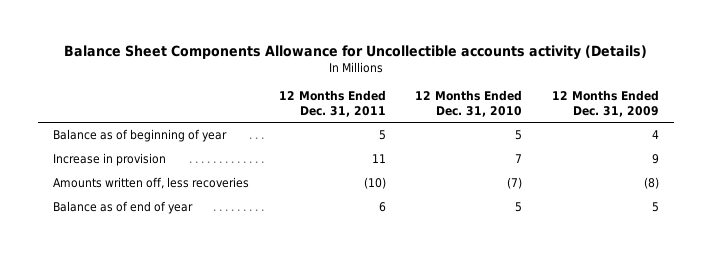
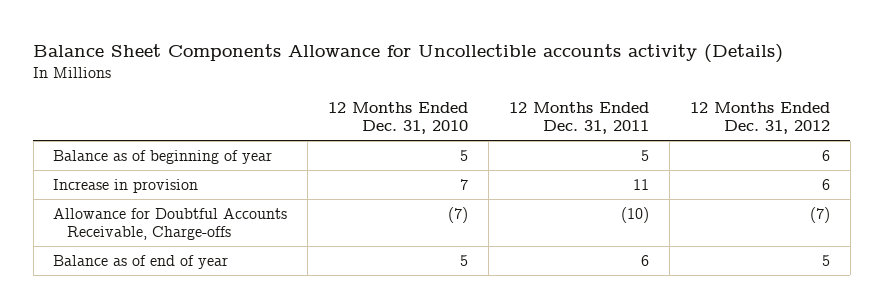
- | 12 Months Ended Dec. 31, 2011 | 12 Months Ended Dec. 31, 2010 | 12 Months Ended Dec. 31, 2009
+ | 12 Months Ended Dec. 31, 2010 | 12 Months Ended Dec. 31, 2011 | 12 Months Ended Dec. 31, 2012
- Amounts written off, less recoveries | (10) | (7) | (8)
+ Allowance for Doubtful Accounts Receivable, Charge-offs | (7) | (10) | (7)

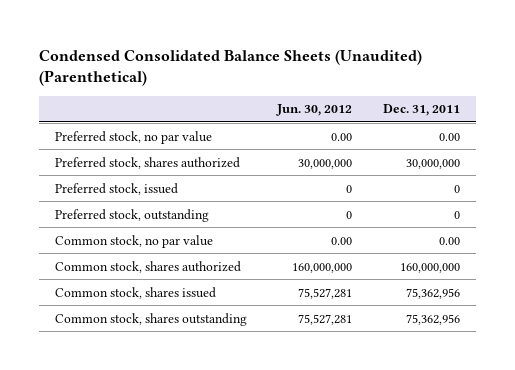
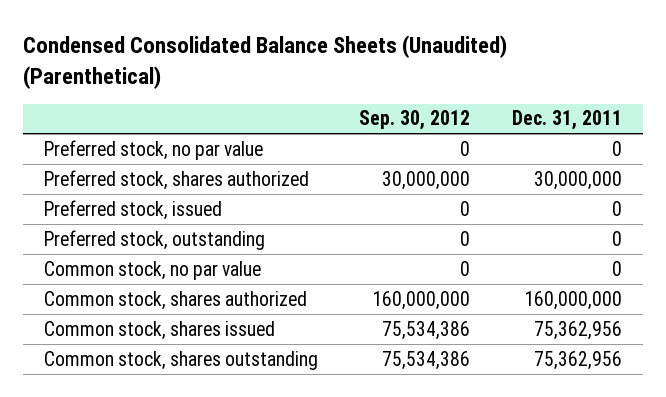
- | Jun. 30, 2012 | Dec. 31, 2011
+ | Sep. 30, 2012 | Dec. 31, 2011
- Preferred stock, no par value | 0.00 | 0.00
+ Preferred stock, no par value | 0 | 0
- Common stock, no par value | 0.00 | 0.00
+ Common stock, no par value | 0 | 0

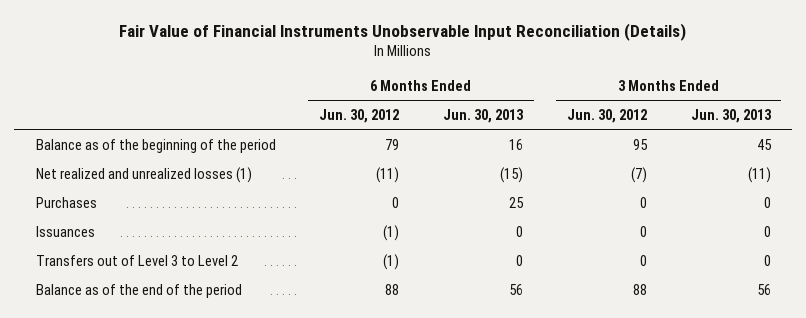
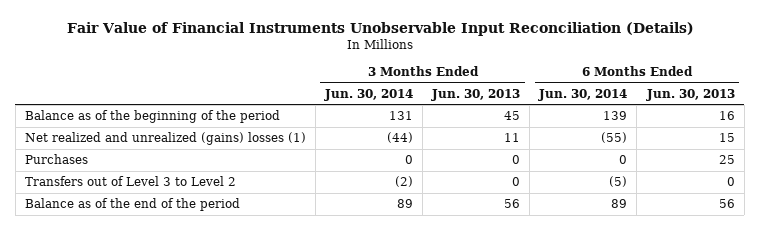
- | 6 Months Ended Jun. 30, 2012 | 6 Months Ended Jun. 30, 2013 | 3 Months Ended Jun. 30, 2012 | 3 Months Ended Jun. 30, 2013
+ | 3 Months Ended Jun. 30, 2014 | 3 Months Ended Jun. 30, 2013 | 6 Months Ended Jun. 30, 2014 | 6 Months Ended Jun. 30, 2013
- Net realized and unrealized losses (1) | (11) | (15) | (7) | (11)
+ Net realized and unrealized (gains) losses (1) | (44) | 11 | (55) | 15
- Issuances | (1) | 0 | 0 | 0

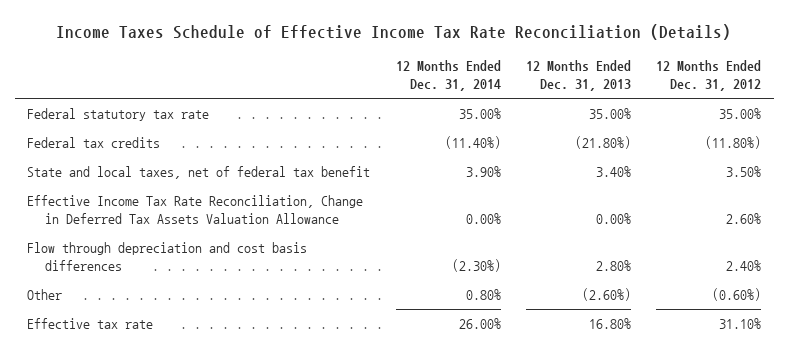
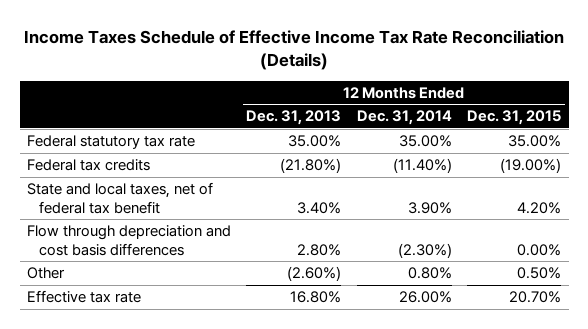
- | 12 Months Ended Dec. 31, 2014 | 12 Months Ended Dec. 31, 2013 | 12 Months Ended Dec. 31, 2012
+ | 12 Months Ended Dec. 31, 2013 | 12 Months Ended Dec. 31, 2014 | 12 Months Ended Dec. 31, 2015
- Effective Income Tax Rate Reconciliation, Change in Deferred Tax Assets Valuation Allowance | 0.00% | 0.00% | 2.60%

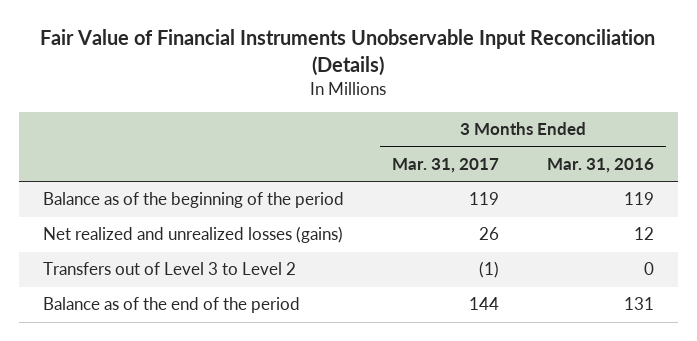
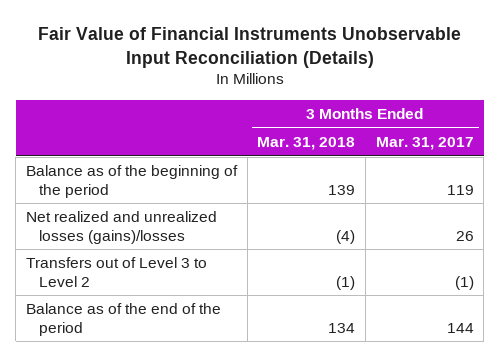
- | 3 Months Ended Mar. 31, 2017 | 3 Months Ended Mar. 31, 2016
+ | 3 Months Ended Mar. 31, 2018 | 3 Months Ended Mar. 31, 2017
- Net realized and unrealized losses (gains) | 26 | 12
+ Net realized and unrealized losses (gains)/losses | (4) | 26

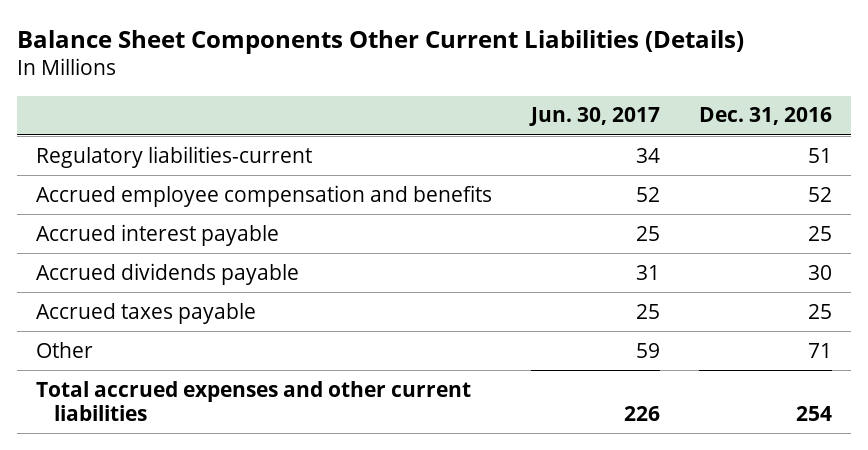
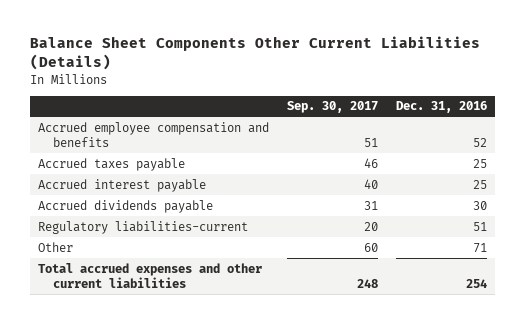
- | Jun. 30, 2017 | Dec. 31, 2016
+ | Sep. 30, 2017 | Dec. 31, 2016
moved up: Accrued taxes payable | 46 | 25
moved down: Regulatory liabilities-current | 20 | 51

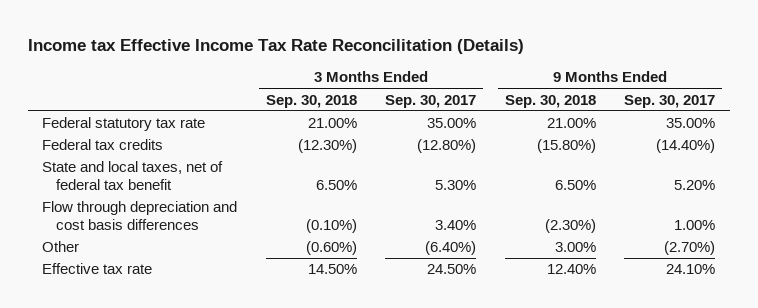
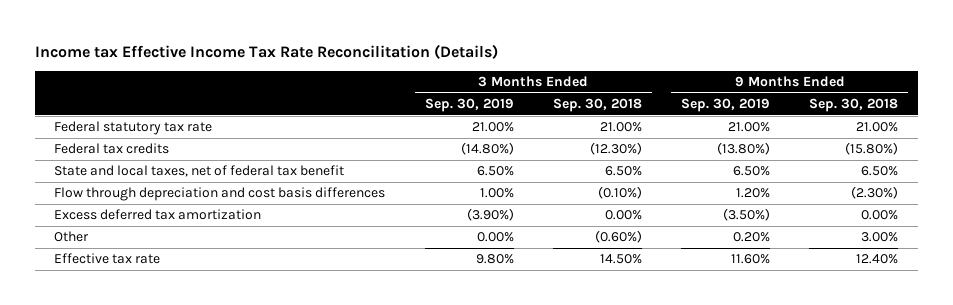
- | 3 Months Ended Sep. 30, 2018 | 3 Months Ended Sep. 30, 2017 | 9 Months Ended Sep. 30, 2018 | 9 Months Ended Sep. 30, 2017
+ | 3 Months Ended Sep. 30, 2019 | 3 Months Ended Sep. 30, 2018 | 9 Months Ended Sep. 30, 2019 | 9 Months Ended Sep. 30, 2018
+ Excess deferred tax amortization | (3.90%) | 0.00% | (3.50%) | 0.00%

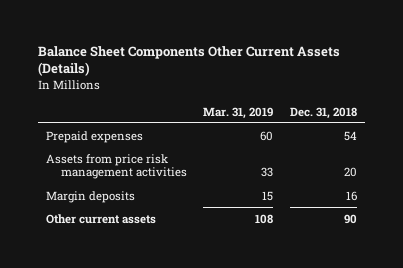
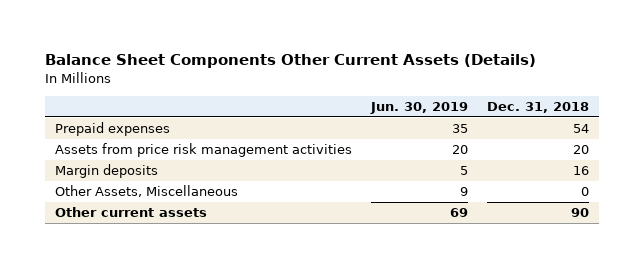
- | Mar. 31, 2019 | Dec. 31, 2018
+ | Jun. 30, 2019 | Dec. 31, 2018
+ Other Assets, Miscellaneous | 9 | 0

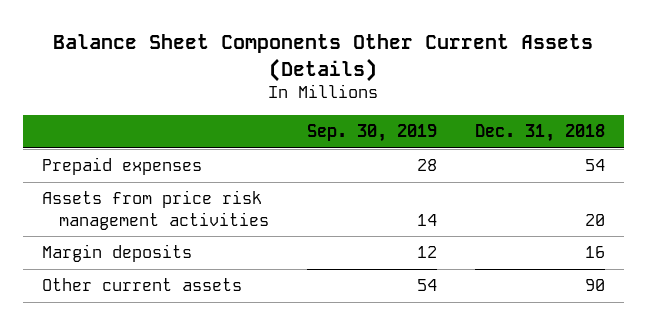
- | Jun. 30, 2019 | Dec. 31, 2018
+ | Sep. 30, 2019 | Dec. 31, 2018
- Other Assets, Miscellaneous | 9 | 0

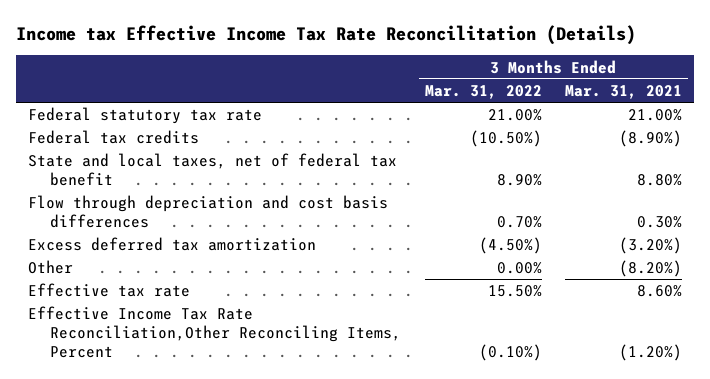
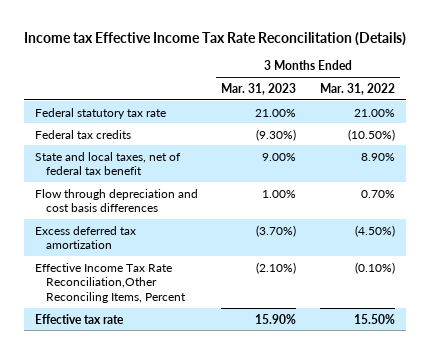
- | 3 Months Ended Mar. 31, 2022 | 3 Months Ended Mar. 31, 2021
+ | 3 Months Ended Mar. 31, 2023 | 3 Months Ended Mar. 31, 2022
- Other | 0.00% | (8.20%)
moved down: Effective tax rate | 15.90% | 15.50%

